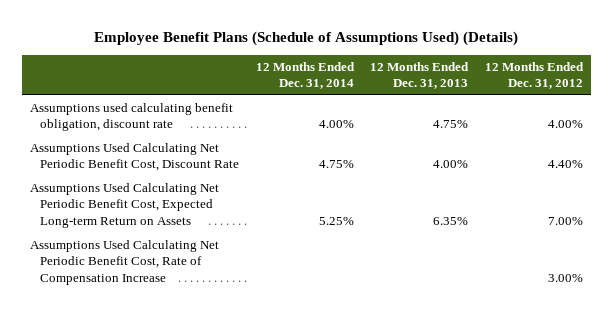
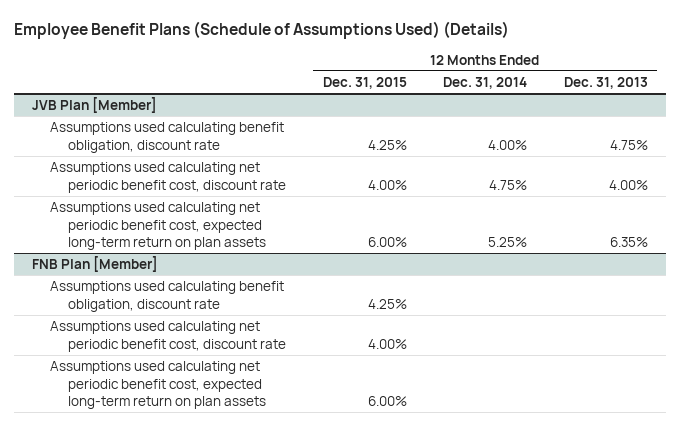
- | 12 Months Ended Dec. 31, 2014 | 12 Months Ended Dec. 31, 2013 | 12 Months Ended Dec. 31, 2012
+ | 12 Months Ended Dec. 31, 2015 | 12 Months Ended Dec. 31, 2014 | 12 Months Ended Dec. 31, 2013
+ JVB Plan [Member]
- Assumptions Used Calculating Net Periodic Benefit Cost, Discount Rate | 4.75% | 4.00% | 4.40%
- Assumptions Used Calculating Net Periodic Benefit Cost, Expected Long-term Return on Assets | 5.25% | 6.35% | 7.00%
- Assumptions Used Calculating Net Periodic Benefit Cost, Rate of Compensation Increase | | | 3.00%
+ Assumptions used calculating net periodic benefit cost, discount rate | 4.00% | 4.75% | 4.00%
+ Assumptions used calculating net periodic benefit cost, expected long-term return on plan assets | 6.00% | 5.25% | 6.35%
+ FNB Plan [Member]
+ Assumptions used calculating benefit obligation, discount rate | 4.25% | |
+ Assumptions used calculating net periodic benefit cost, discount rate | 4.00% | |
+ Assumptions used calculating net periodic benefit cost, expected long-term return on plan assets | 6.00% | |

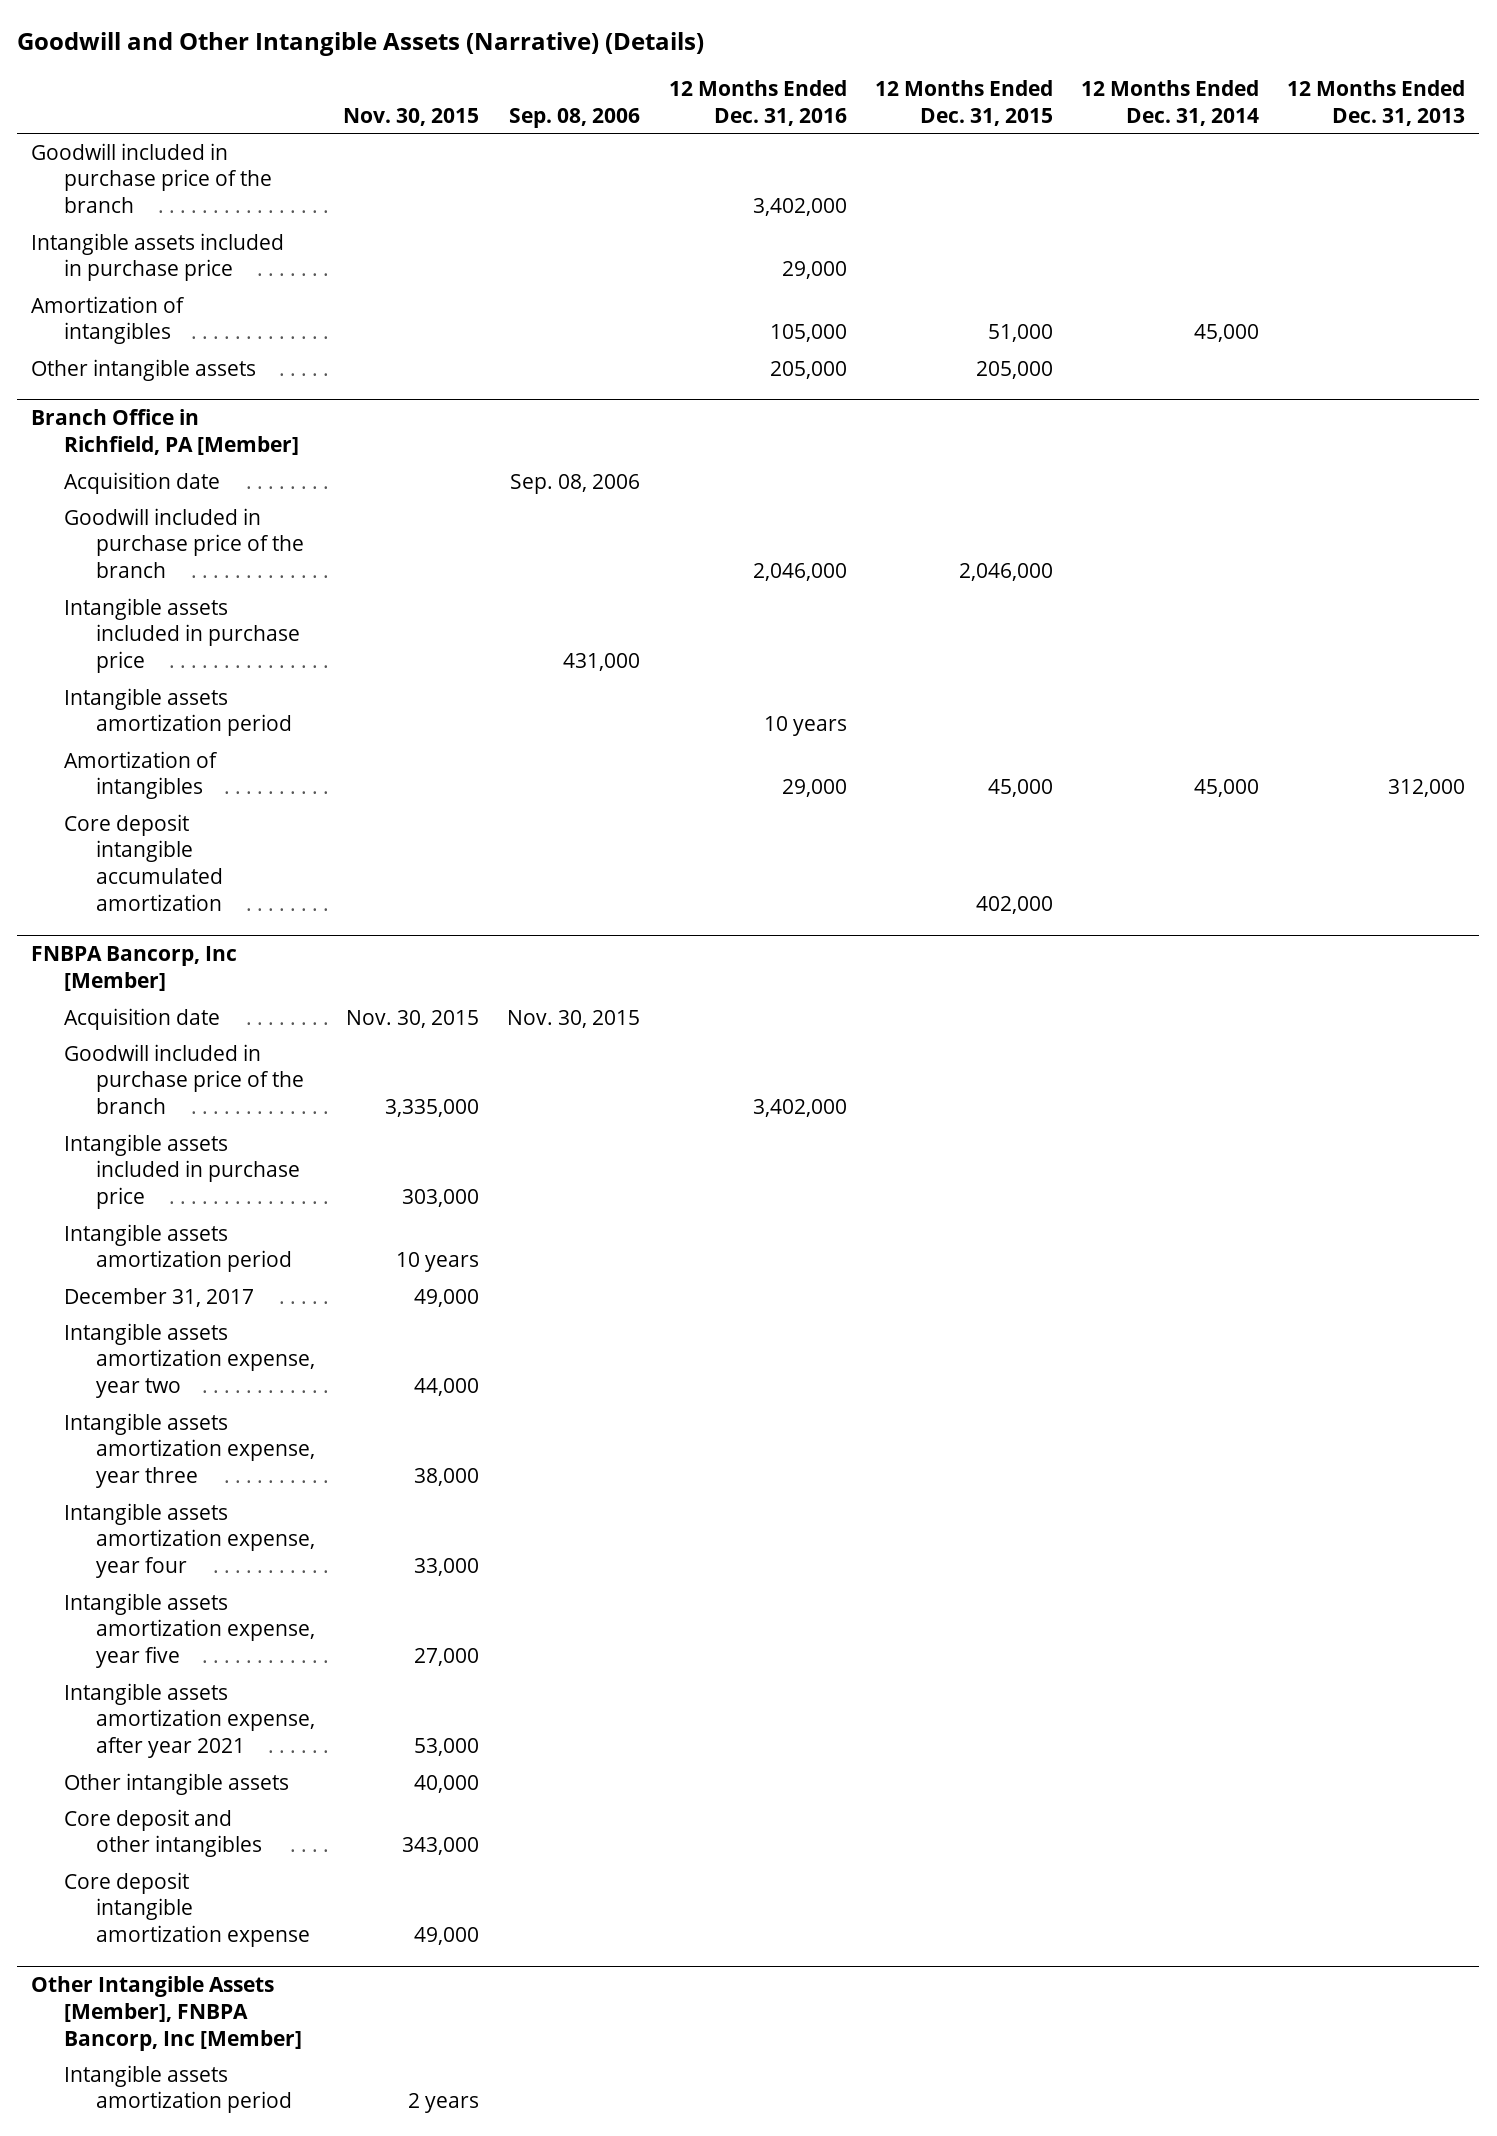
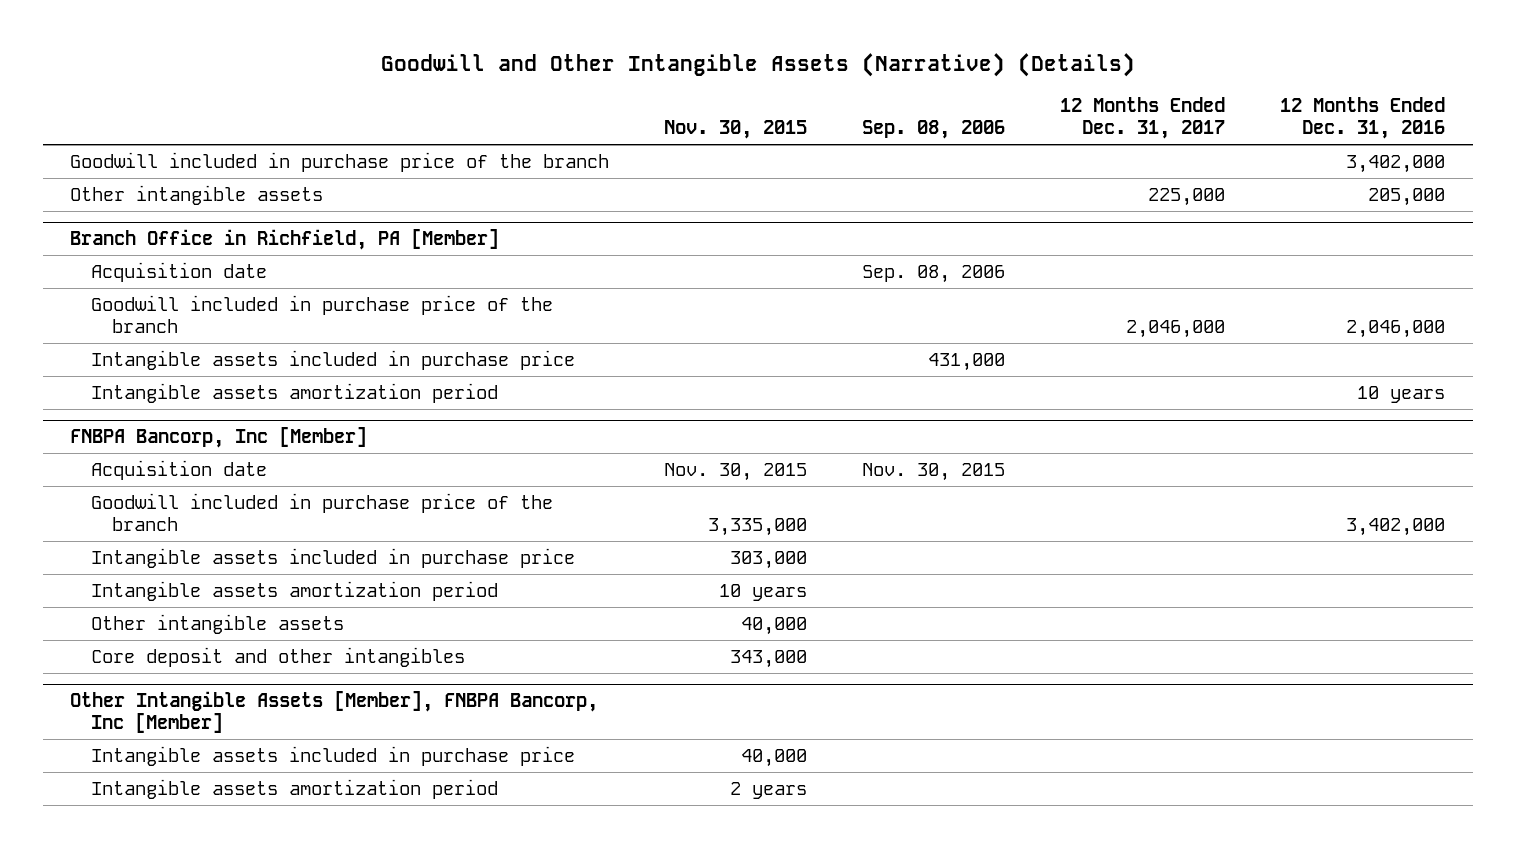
- | Nov. 30, 2015 | Sep. 08, 2006 | 12 Months Ended Dec. 31, 2016 | 12 Months Ended Dec. 31, 2015 | 12 Months Ended Dec. 31, 2014 | 12 Months Ended Dec. 31, 2013
+ | Nov. 30, 2015 | Sep. 08, 2006 | 12 Months Ended Dec. 31, 2017 | 12 Months Ended Dec. 31, 2016
- Intangible assets included in purchase price | | | 29,000 | | |
- Amortization of intangibles | | | 105,000 | 51,000 | 45,000 |
@ Branch Office in Richfield, PA [Member]
- Amortization of intangibles | | | 29,000 | 45,000 | 45,000 | 312,000
- Core deposit intangible accumulated amortization | | | | 402,000 | |
@ FNBPA Bancorp, Inc [Member]
- December 31, 2017 | 49,000 | | | | |
- Intangible assets amortization expense, year two | 44,000 | | | | |
- Intangible assets amortization expense, year three | 38,000 | | | | |
- Intangible assets amortization expense, year four | 33,000 | | | | |
- Intangible assets amortization expense, year five | 27,000 | | | | |
- Intangible assets amortization expense, after year 2021 | 53,000 | | | | |
- Core deposit intangible amortization expense | 49,000 | | | | |
@ Other Intangible Assets [Member], FNBPA Bancorp, Inc [Member]
+ Intangible assets included in purchase price | 40,000 | | |

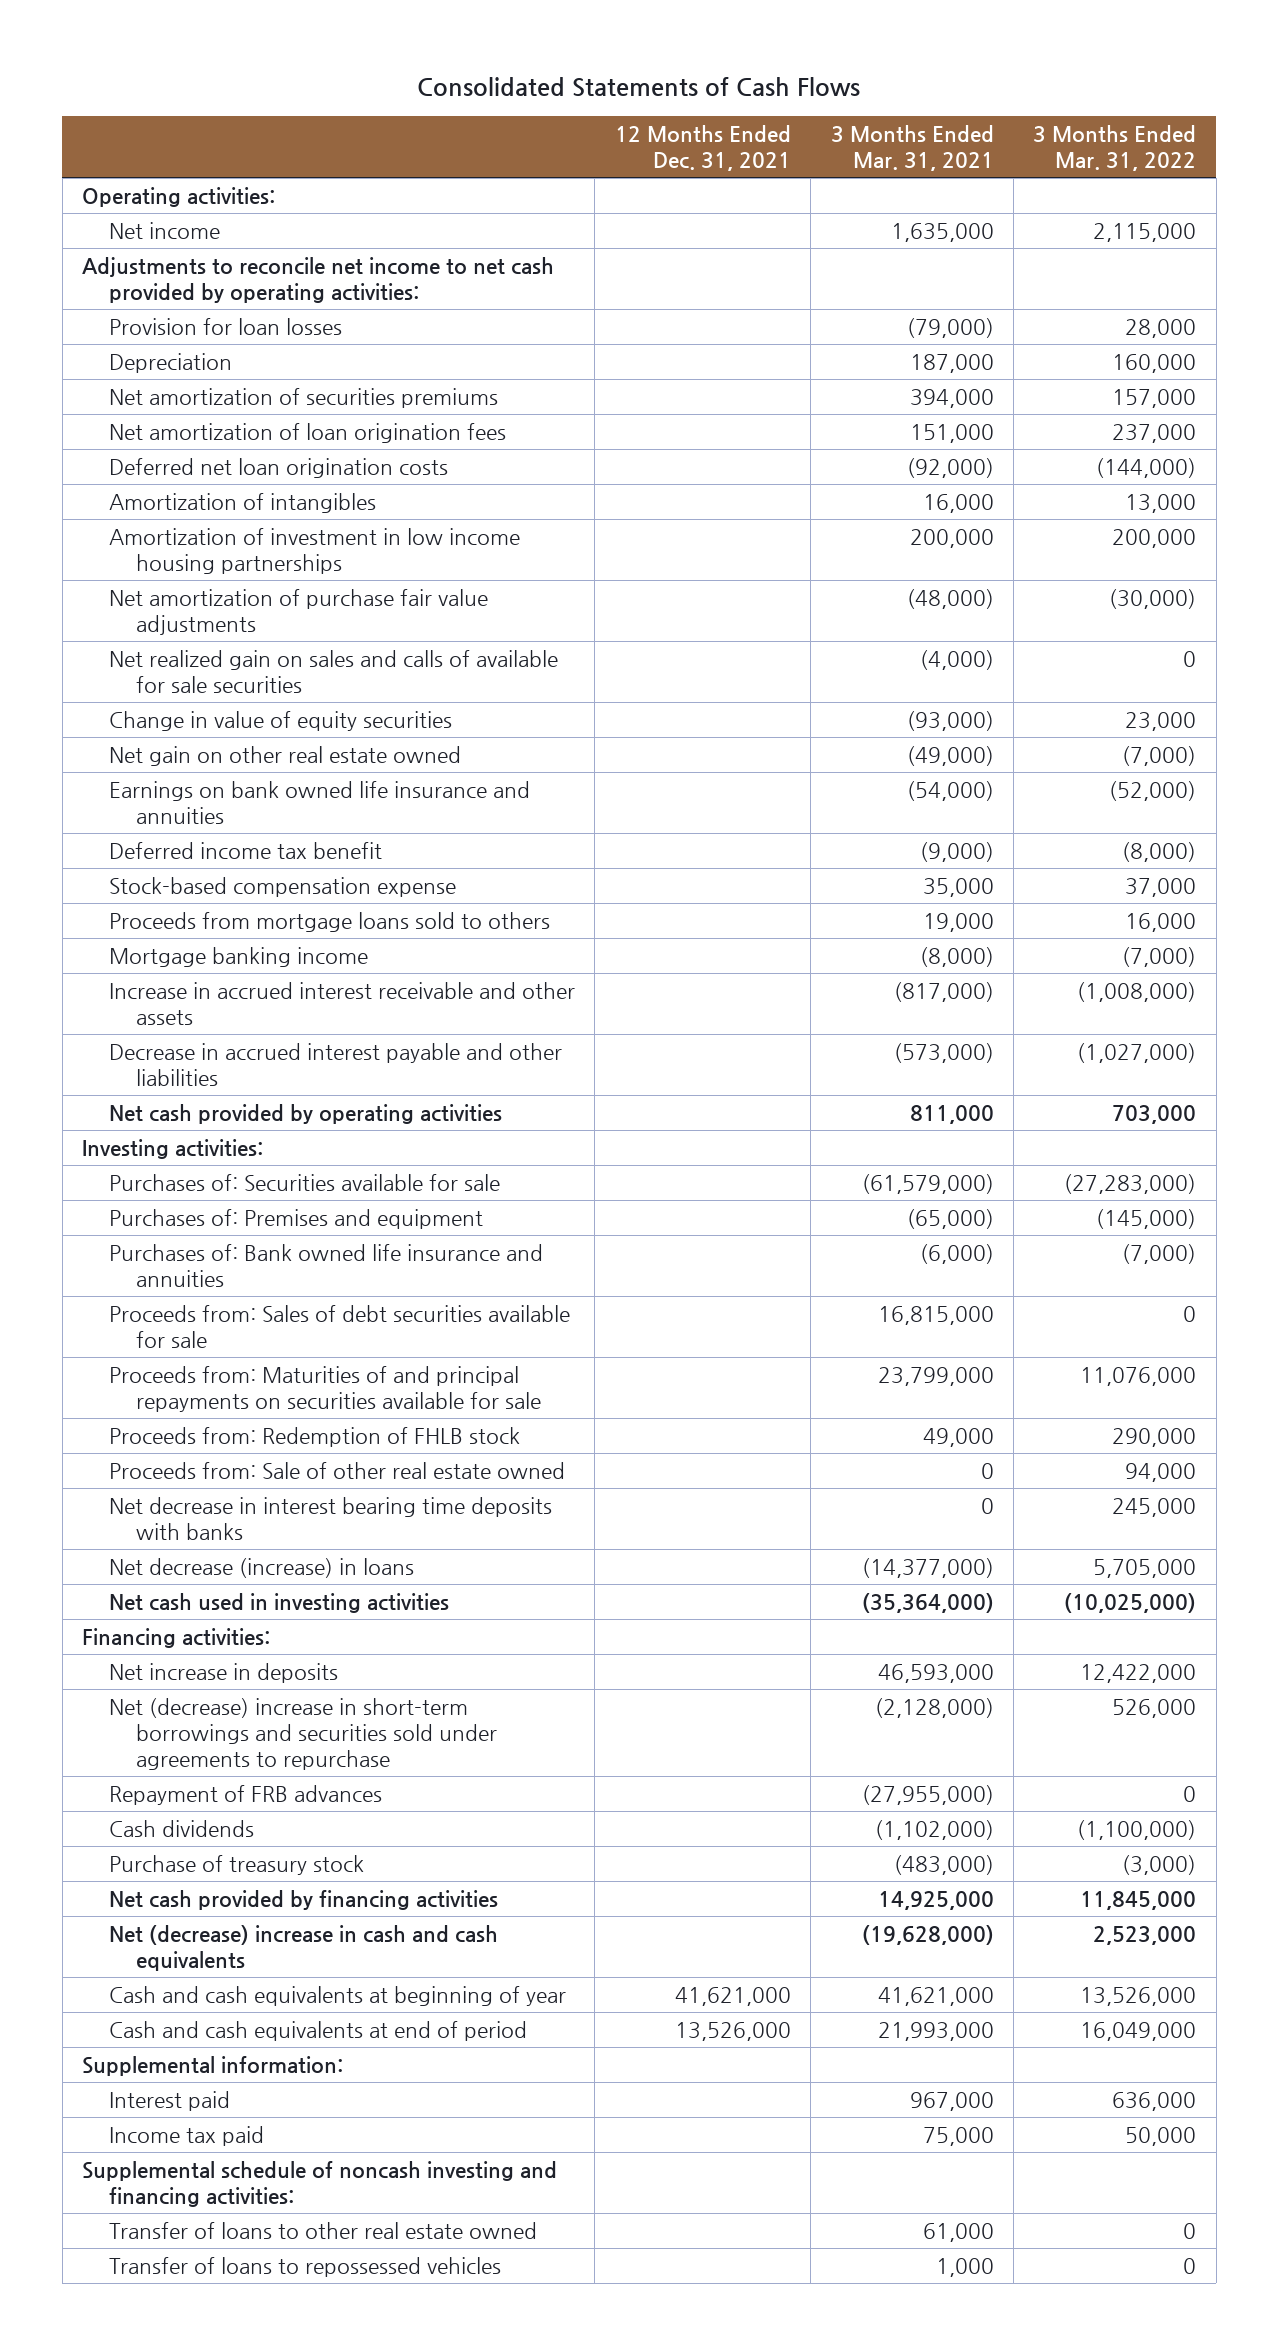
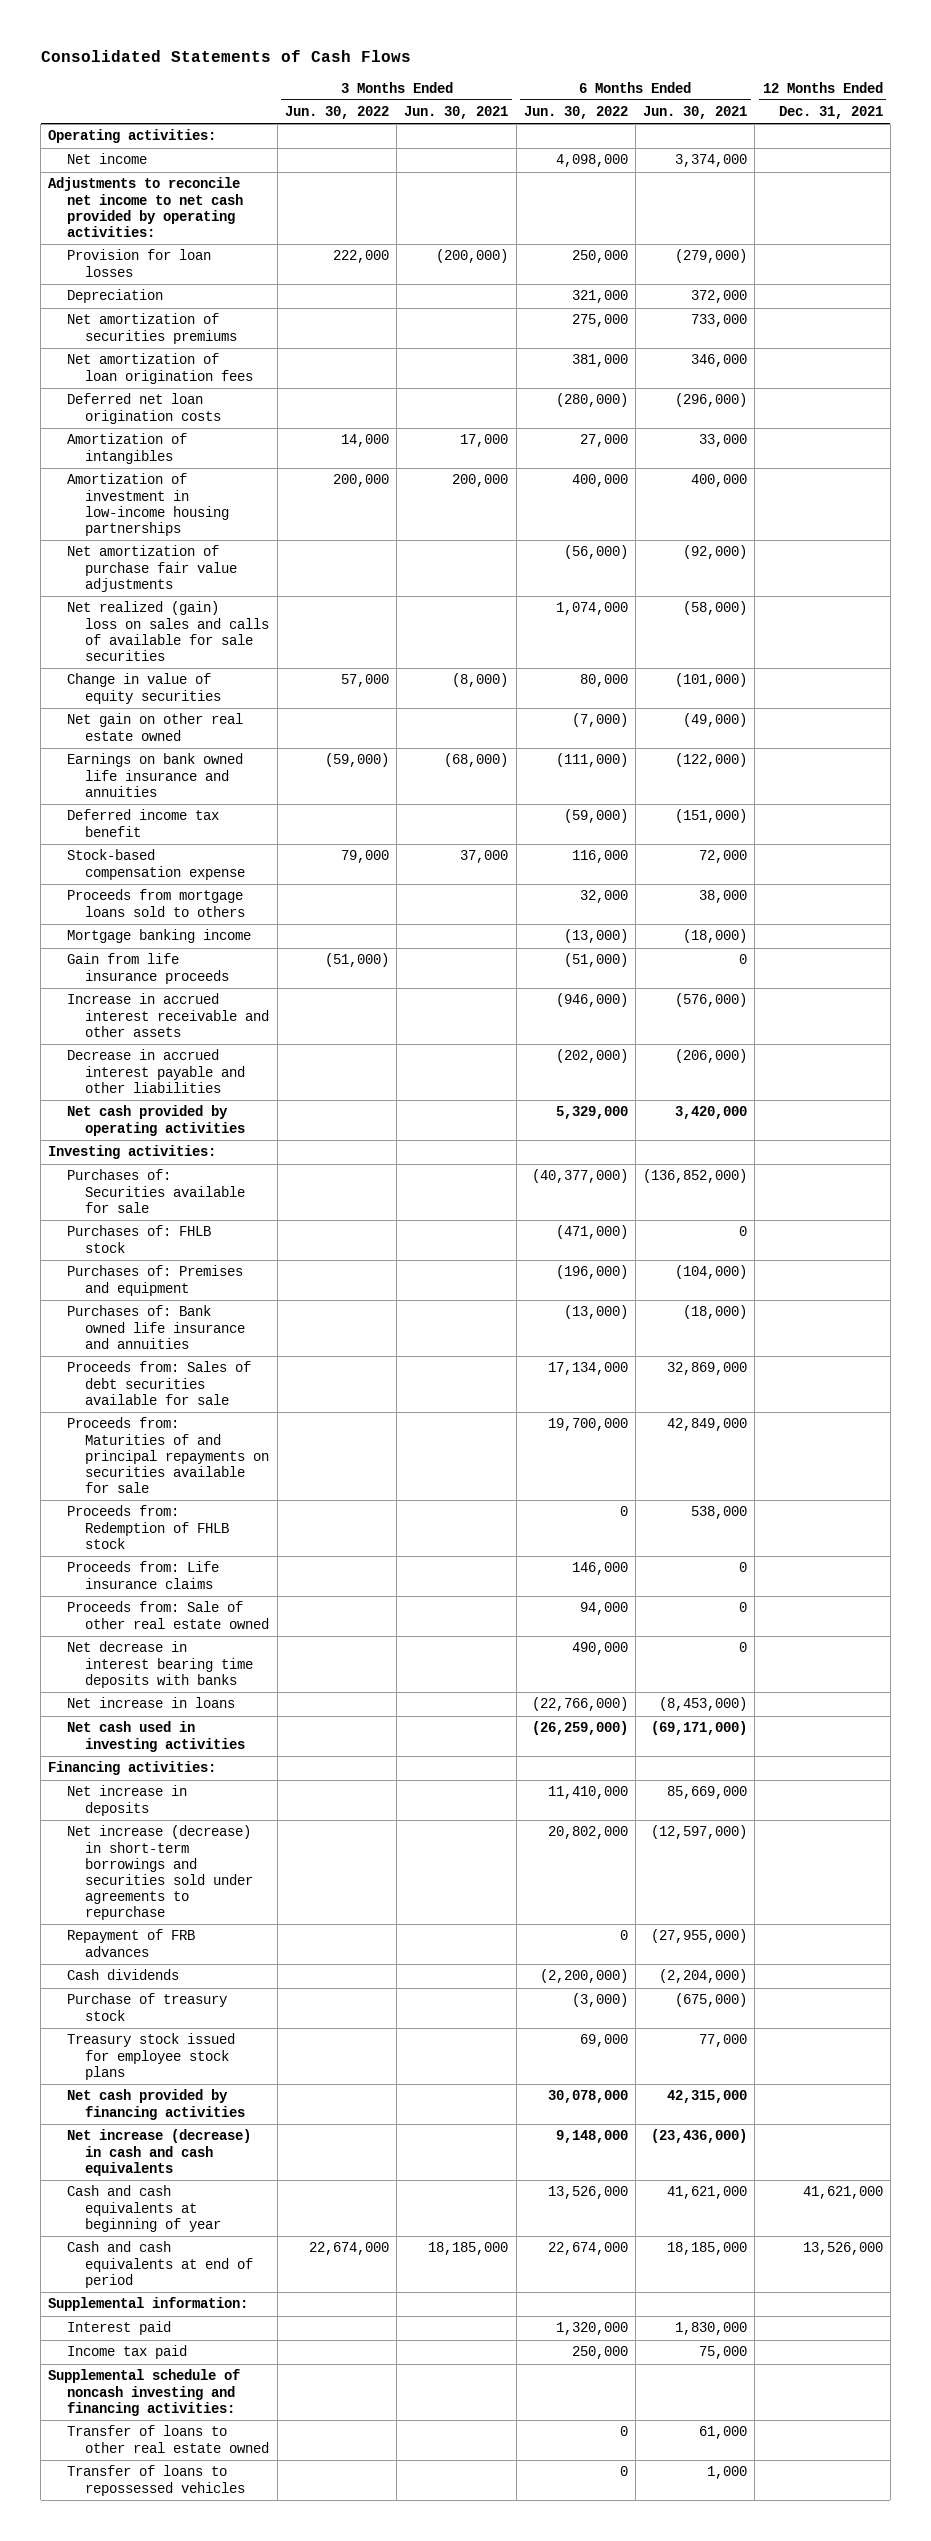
- | 12 Months Ended Dec. 31, 2021 | 3 Months Ended Mar. 31, 2021 | 3 Months Ended Mar. 31, 2022
+ | 3 Months Ended Jun. 30, 2022 | 3 Months Ended Jun. 30, 2021 | 6 Months Ended Jun. 30, 2022 | 6 Months Ended Jun. 30, 2021 | 12 Months Ended Dec. 31, 2021
- Amortization of investment in low income housing partnerships | | 200,000 | 200,000
+ Amortization of investment in low-income housing partnerships | 200,000 | 200,000 | 400,000 | 400,000 |
- Net realized gain on sales and calls of available for sale securities | | (4,000) | 0
+ Net realized (gain) loss on sales and calls of available for sale securities | | | 1,074,000 | (58,000) |
+ Gain from life insurance proceeds | (51,000) | | (51,000) | 0 |
+ Purchases of: FHLB stock | | | (471,000) | 0 |
+ Proceeds from: Life insurance claims | | | 146,000 | 0 |
- Net decrease (increase) in loans | | (14,377,000) | 5,705,000
+ Net increase in loans | | | (22,766,000) | (8,453,000) |
- Net (decrease) increase in short-term borrowings and securities sold under agreements to repurchase | | (2,128,000) | 526,000
+ Net increase (decrease) in short-term borrowings and securities sold under agreements to repurchase | | | 20,802,000 | (12,597,000) |
+ Treasury stock issued for employee stock plans | | | 69,000 | 77,000 |
- Net (decrease) increase in cash and cash equivalents | | (19,628,000) | 2,523,000
+ Net increase (decrease) in cash and cash equivalents | | | 9,148,000 | (23,436,000) |

